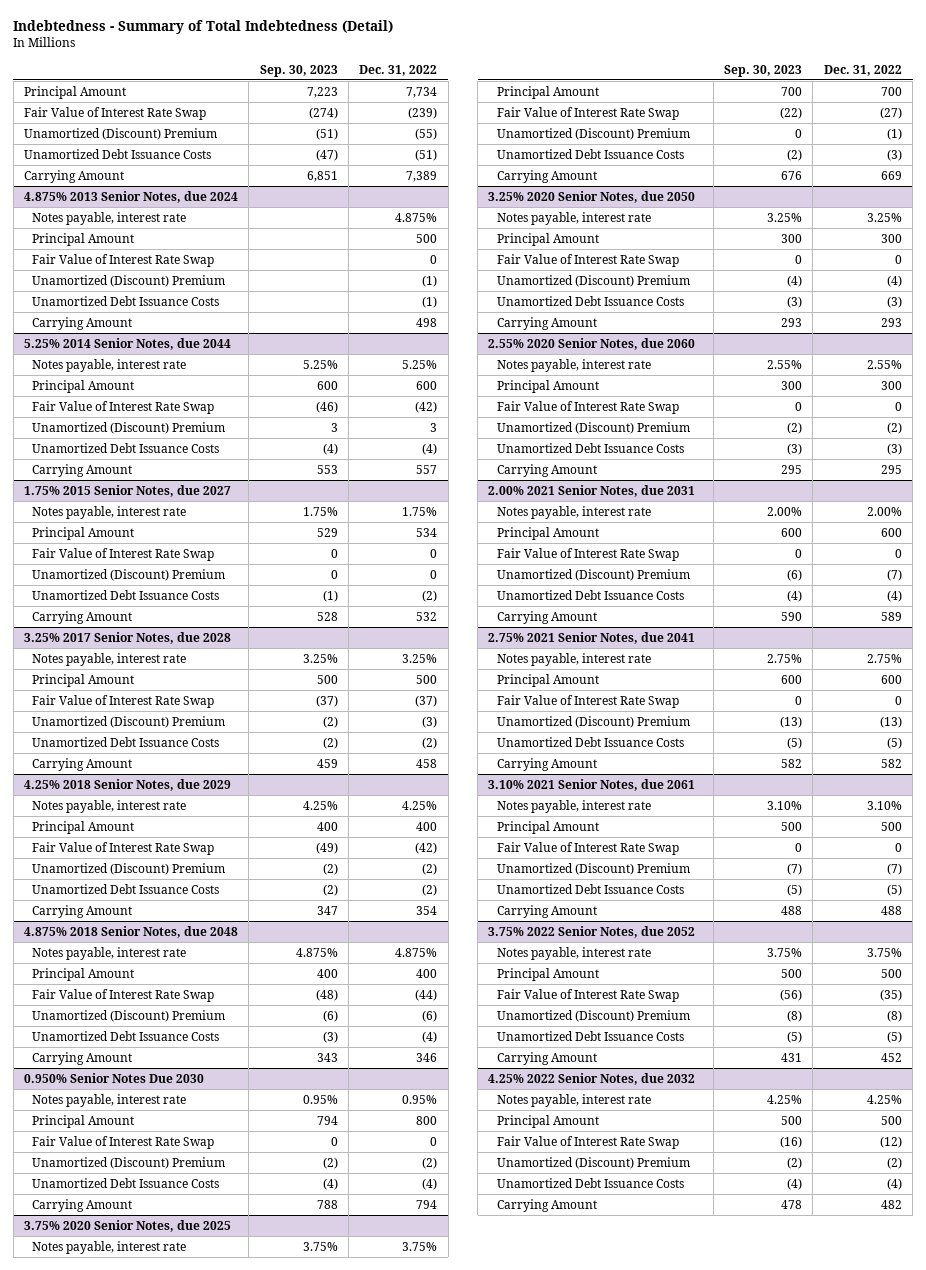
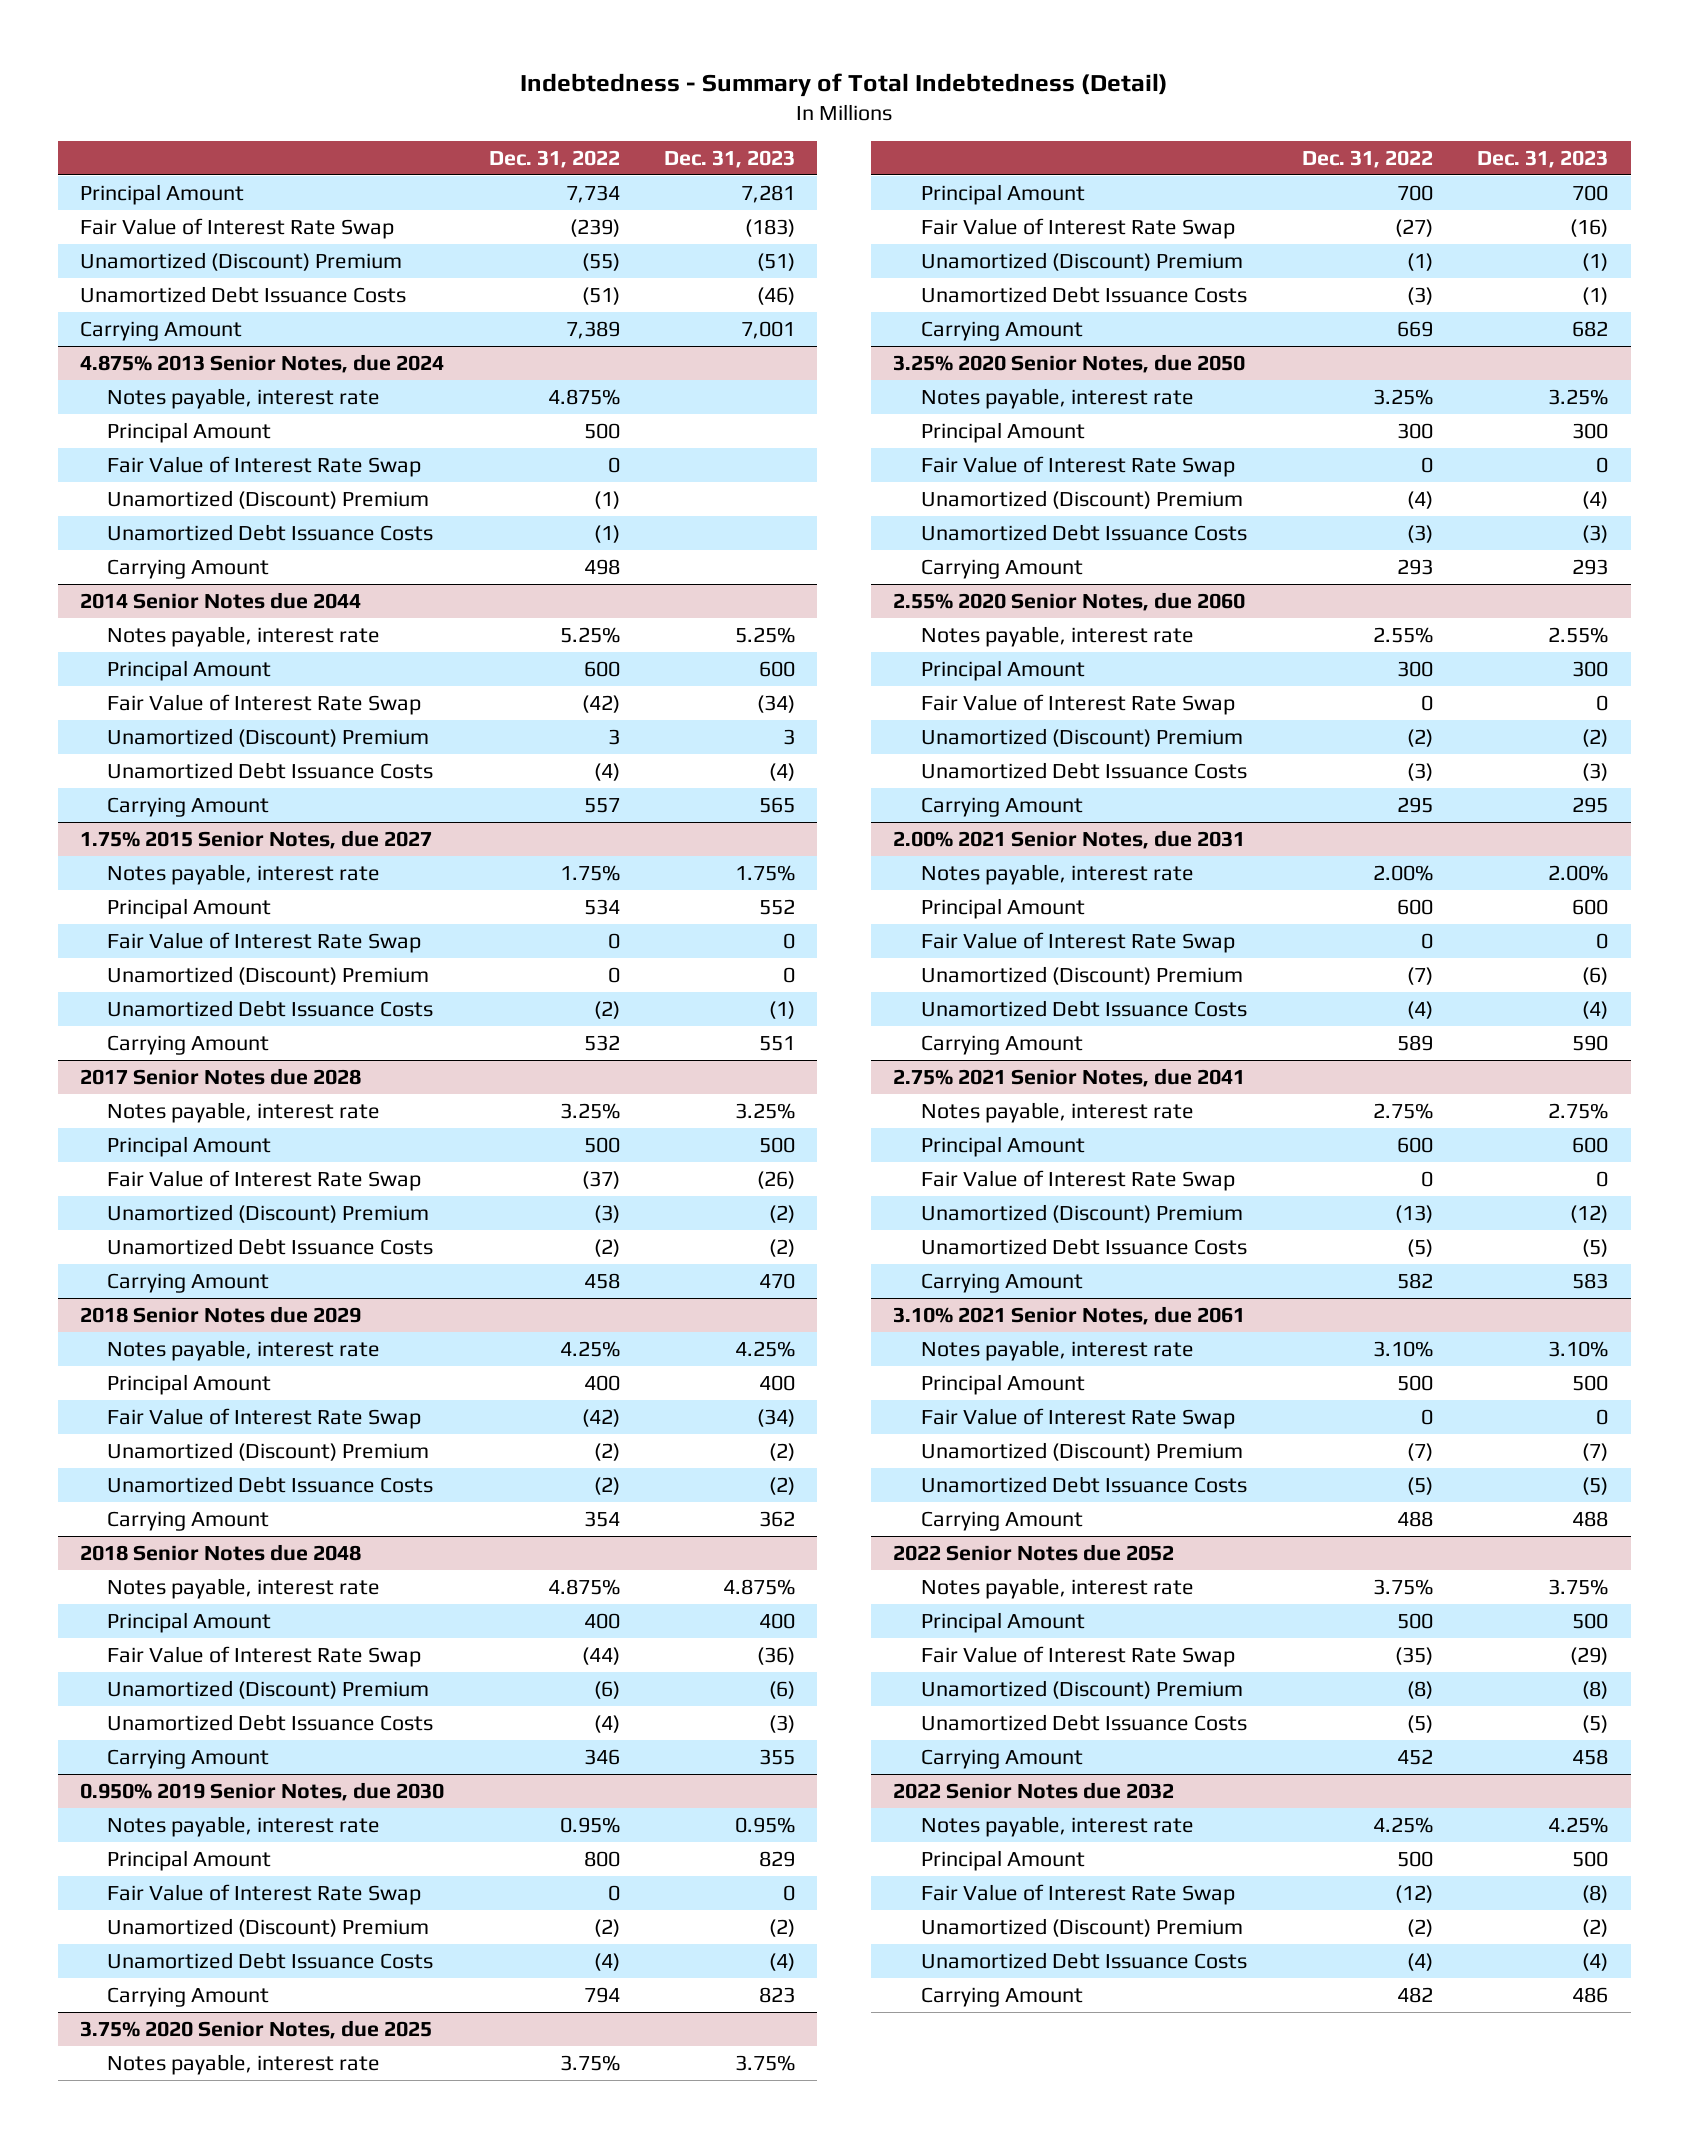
- | Sep. 30, 2023 | Dec. 31, 2022
+ | Dec. 31, 2022 | Dec. 31, 2023
- 5.25% 2014 Senior Notes, due 2044
+ 2014 Senior Notes due 2044
- 3.25% 2017 Senior Notes, due 2028
+ 2017 Senior Notes due 2028
- 4.25% 2018 Senior Notes, due 2029
+ 2018 Senior Notes due 2029
- 4.875% 2018 Senior Notes, due 2048
+ 2018 Senior Notes due 2048
- 0.950% Senior Notes Due 2030
+ 0.950% 2019 Senior Notes, due 2030
- 3.75% 2022 Senior Notes, due 2052
+ 2022 Senior Notes due 2052
- 4.25% 2022 Senior Notes, due 2032
+ 2022 Senior Notes due 2032

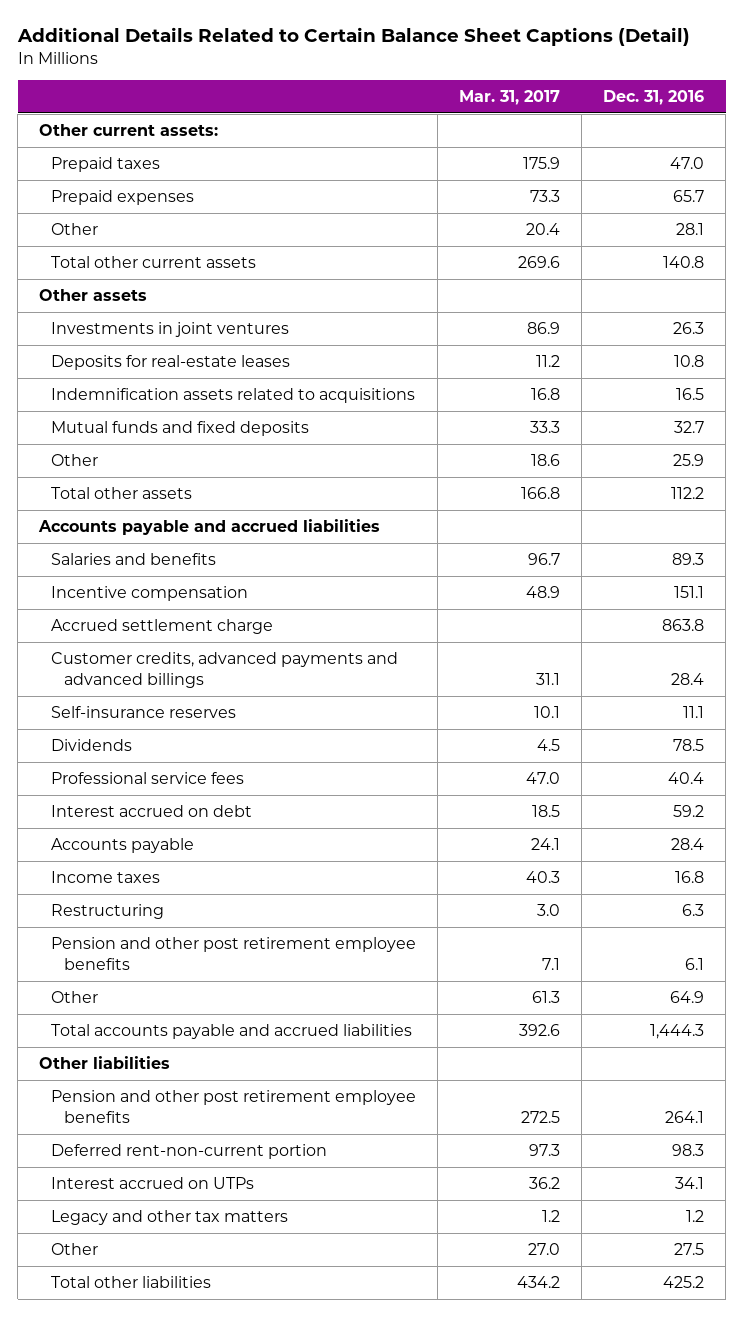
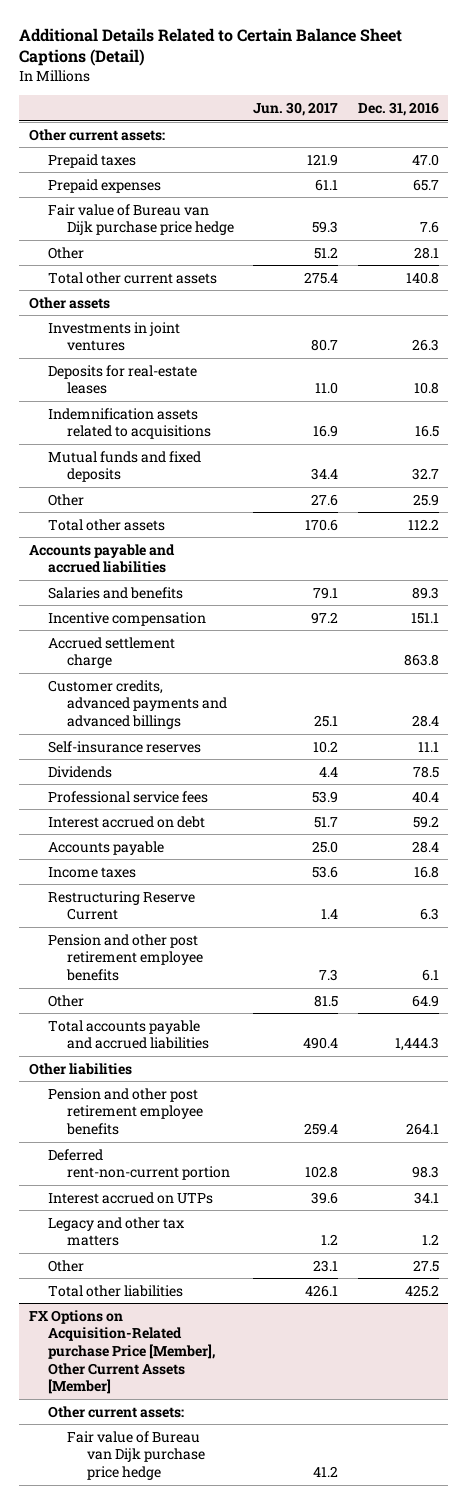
- | Mar. 31, 2017 | Dec. 31, 2016
+ | Jun. 30, 2017 | Dec. 31, 2016
+ Fair value of Bureau van Dijk purchase price hedge | 59.3 | 7.6
- Restructuring | 3.0 | 6.3
+ Restructuring Reserve Current | 1.4 | 6.3
+ FX Options on Acquisition-Related purchase Price [Member], Other Current Assets [Member]
+ Other current assets:
+ Fair value of Bureau van Dijk purchase price hedge | 41.2 |

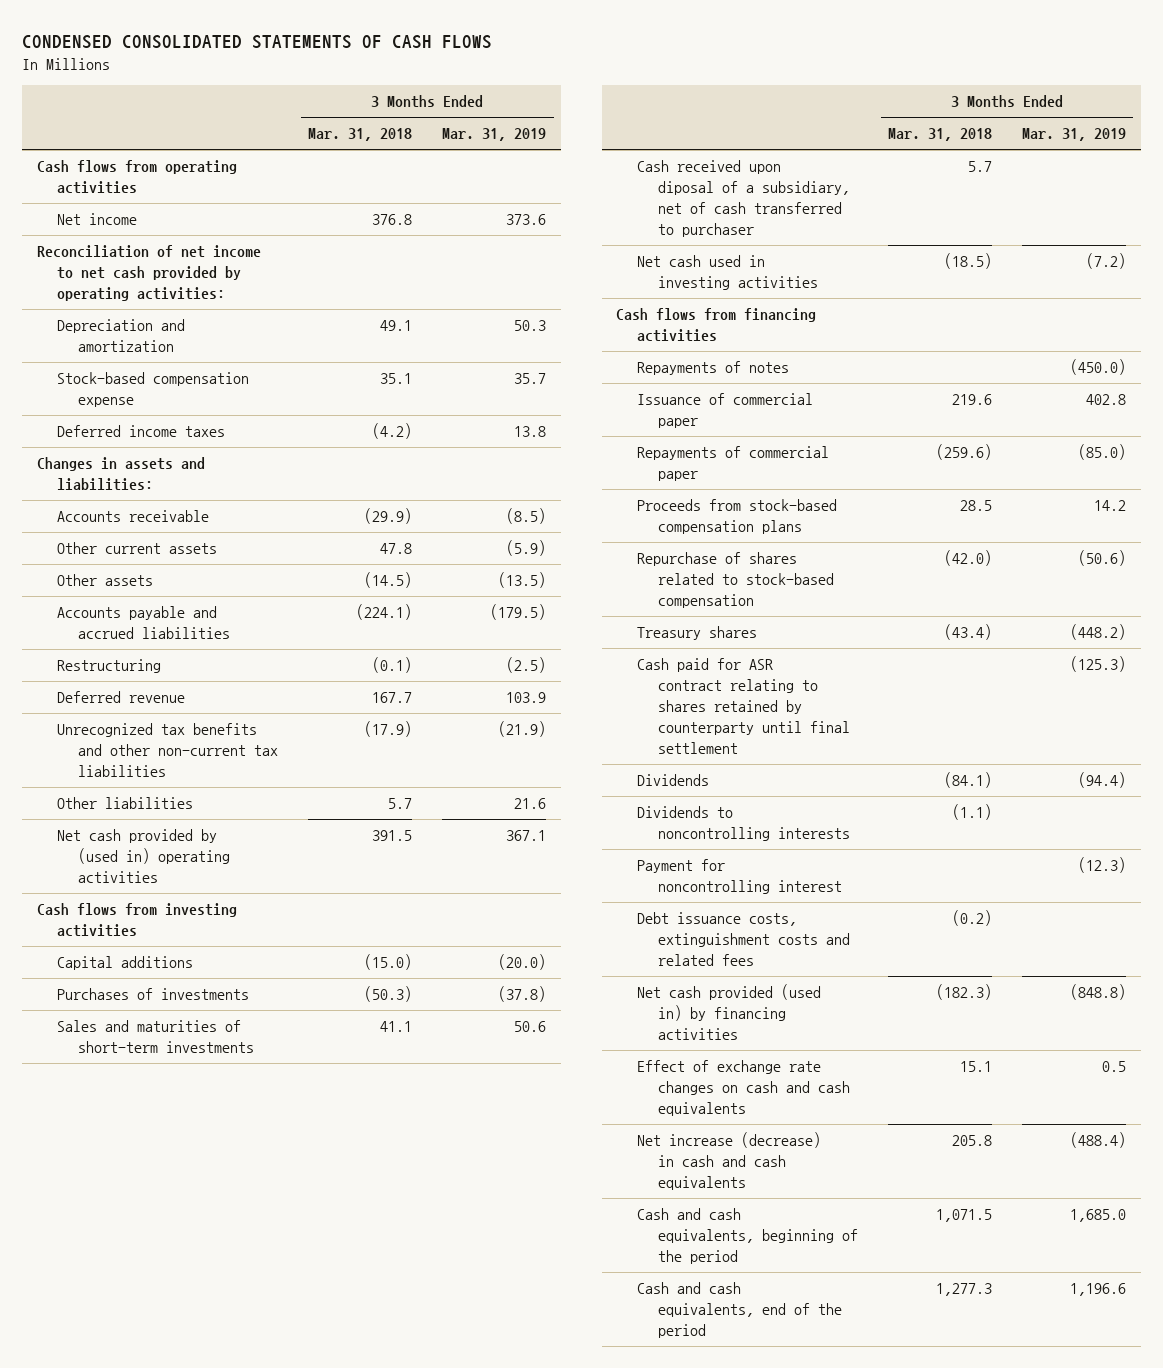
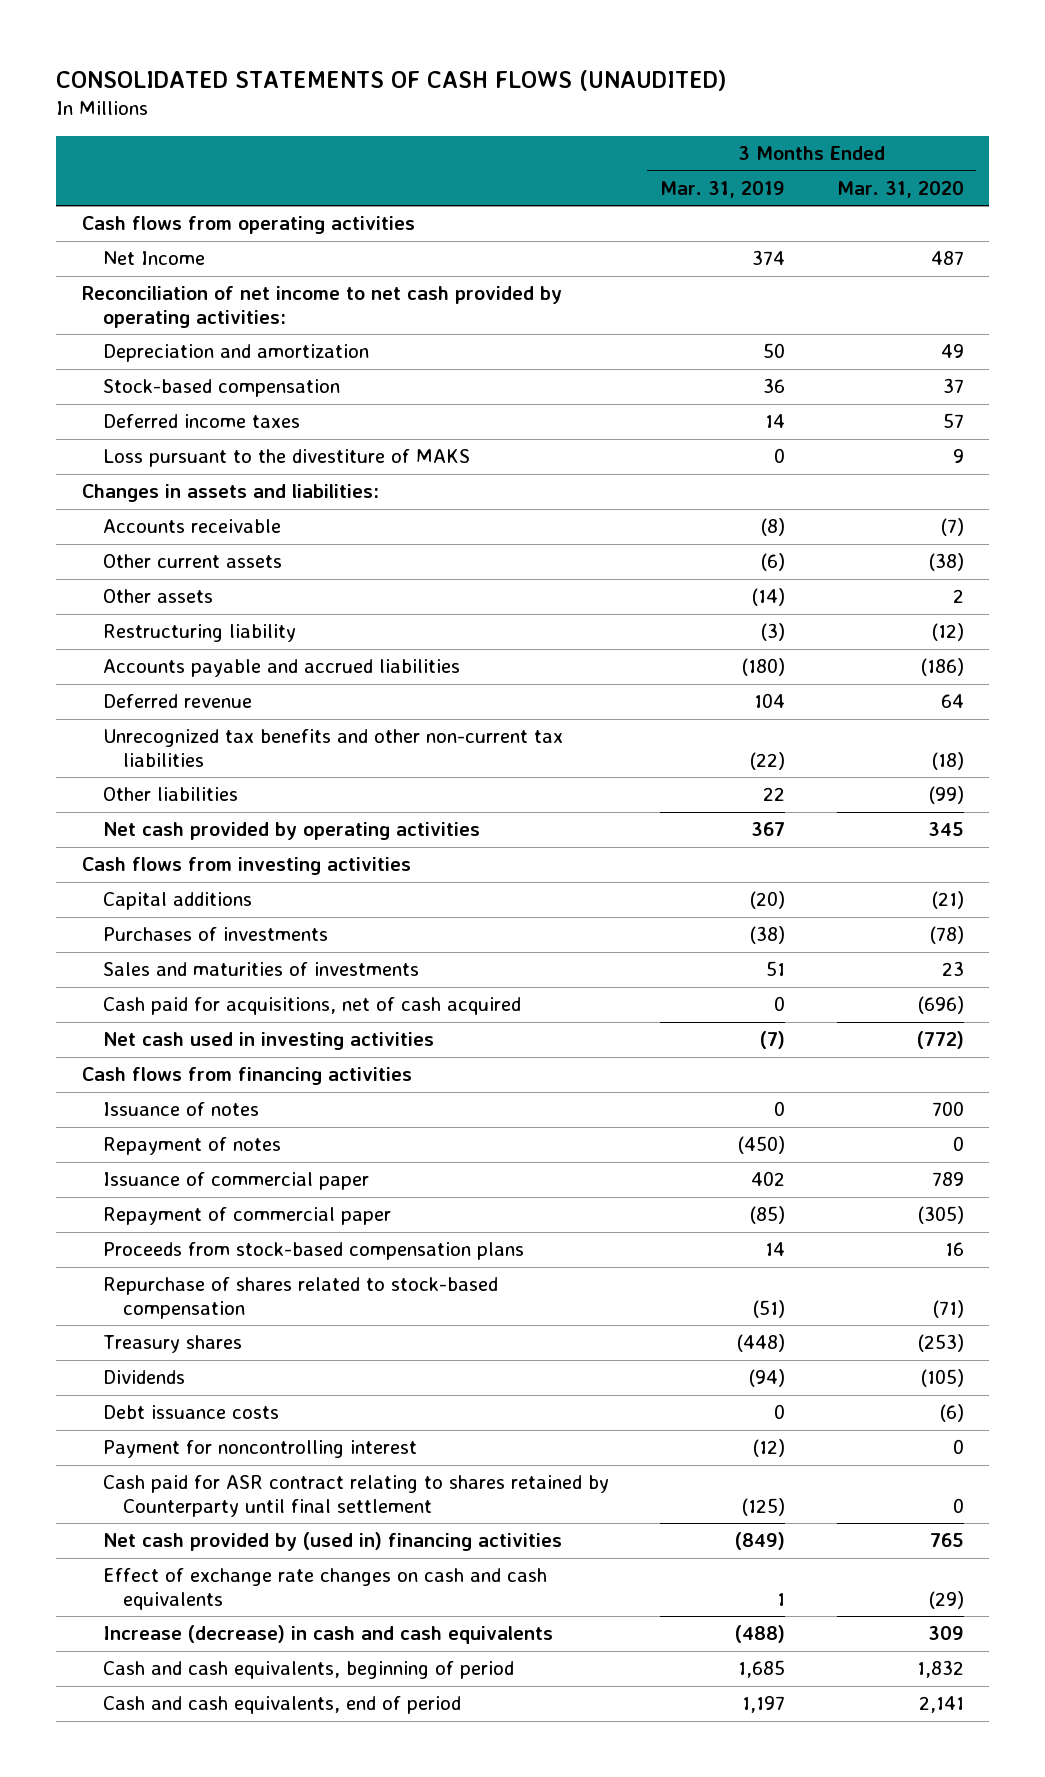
- CONDENSED CONSOLIDATED STATEMENTS OF CASH FLOWS
+ CONSOLIDATED STATEMENTS OF CASH FLOWS (UNAUDITED)
- | 3 Months Ended Mar. 31, 2018 | 3 Months Ended Mar. 31, 2019
+ | 3 Months Ended Mar. 31, 2019 | 3 Months Ended Mar. 31, 2020
- Net income | 376.8 | 373.6
+ Net Income | 374 | 487
- Depreciation and amortization | 49.1 | 50.3
- Stock-based compensation expense | 35.1 | 35.7
- Deferred income taxes | (4.2) | 13.8
+ Depreciation and amortization | 50 | 49
+ Stock-based compensation | 36 | 37
+ Deferred income taxes | 14 | 57
+ Loss pursuant to the divestiture of MAKS | 0 | 9
- Accounts receivable | (29.9) | (8.5)
- Other current assets | 47.8 | (5.9)
- Other assets | (14.5) | (13.5)
- Accounts payable and accrued liabilities | (224.1) | (179.5)
- Restructuring | (0.1) | (2.5)
- Deferred revenue | 167.7 | 103.9
- Unrecognized tax benefits and other non-current tax liabilities | (17.9) | (21.9)
- Other liabilities | 5.7 | 21.6
- Net cash provided by (used in) operating activities | 391.5 | 367.1
+ Accounts receivable | (8) | (7)
+ Other current assets | (6) | (38)
+ Other assets | (14) | 2
+ Restructuring liability | (3) | (12)
+ Accounts payable and accrued liabilities | (180) | (186)
+ Deferred revenue | 104 | 64
+ Unrecognized tax benefits and other non-current tax liabilities | (22) | (18)
+ Other liabilities | 22 | (99)
+ Net cash provided by operating activities | 367 | 345
- Capital additions | (15.0) | (20.0)
- Purchases of investments | (50.3) | (37.8)
- Sales and maturities of short-term investments | 41.1 | 50.6
- Cash received upon diposal of a subsidiary, net of cash transferred to purchaser | 5.7 |
- Net cash used in investing activities | (18.5) | (7.2)
+ Capital additions | (20) | (21)
+ Purchases of investments | (38) | (78)
+ Sales and maturities of investments | 51 | 23
+ Cash paid for acquisitions, net of cash acquired | 0 | (696)
+ Net cash used in investing activities | (7) | (772)
- Repayments of notes | | (450.0)
- Issuance of commercial paper | 219.6 | 402.8
- Repayments of commercial paper | (259.6) | (85.0)
- Proceeds from stock-based compensation plans | 28.5 | 14.2
- Repurchase of shares related to stock-based compensation | (42.0) | (50.6)
- Treasury shares | (43.4) | (448.2)
- Cash paid for ASR contract relating to shares retained by counterparty until final settlement | | (125.3)
- Dividends | (84.1) | (94.4)
- Dividends to noncontrolling interests | (1.1) |
- Payment for noncontrolling interest | | (12.3)
- Debt issuance costs, extinguishment costs and related fees | (0.2) |
- Net cash provided (used in) by financing activities | (182.3) | (848.8)
- Effect of exchange rate changes on cash and cash equivalents | 15.1 | 0.5
- Net increase (decrease) in cash and cash equivalents | 205.8 | (488.4)
- Cash and cash equivalents, beginning of the period | 1,071.5 | 1,685.0
- Cash and cash equivalents, end of the period | 1,277.3 | 1,196.6
+ Issuance of notes | 0 | 700
+ Repayment of notes | (450) | 0
+ Issuance of commercial paper | 402 | 789
+ Repayment of commercial paper | (85) | (305)
+ Proceeds from stock-based compensation plans | 14 | 16
+ Repurchase of shares related to stock-based compensation | (51) | (71)
+ Treasury shares | (448) | (253)
+ Dividends | (94) | (105)
+ Debt issuance costs | 0 | (6)
+ Payment for noncontrolling interest | (12) | 0
+ Cash paid for ASR contract relating to shares retained by Counterparty until final settlement | (125) | 0
+ Net cash provided by (used in) financing activities | (849) | 765
+ Effect of exchange rate changes on cash and cash equivalents | 1 | (29)
+ Increase (decrease) in cash and cash equivalents | (488) | 309
+ Cash and cash equivalents, beginning of period | 1,685 | 1,832
+ Cash and cash equivalents, end of period | 1,197 | 2,141

